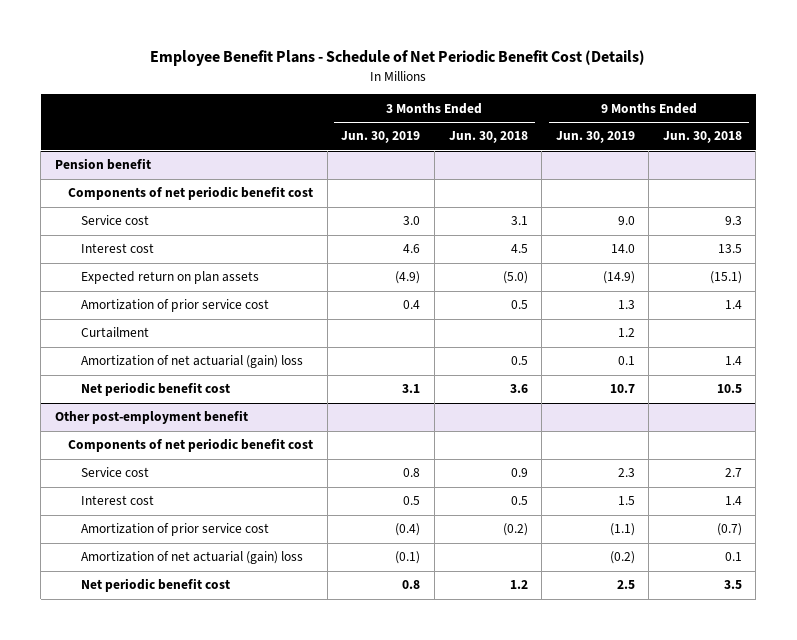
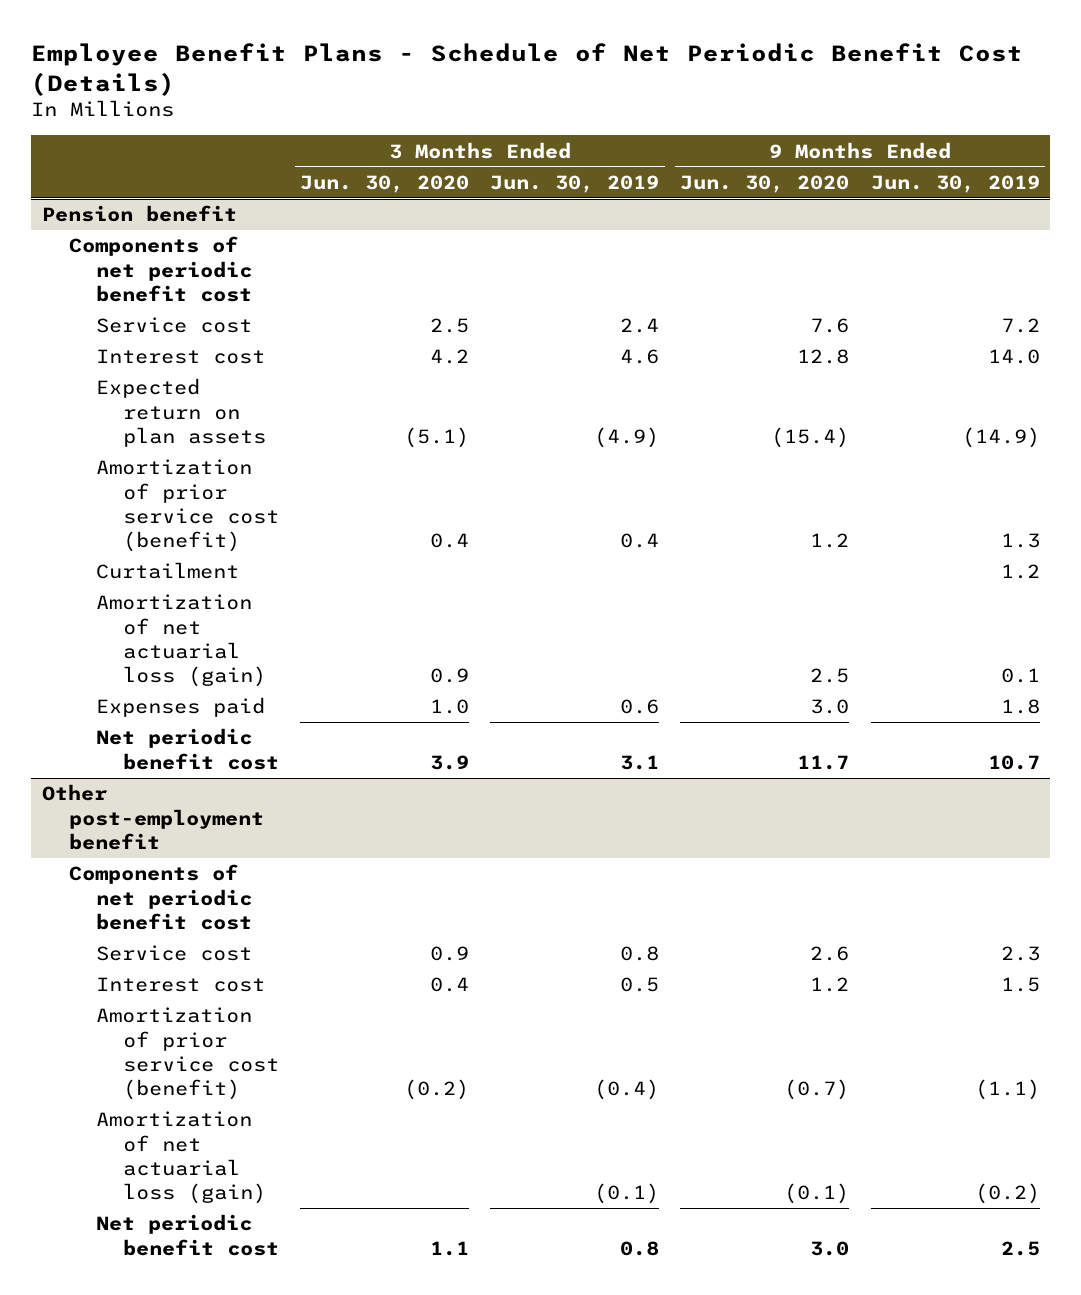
- | 3 Months Ended Jun. 30, 2019 | 3 Months Ended Jun. 30, 2018 | 9 Months Ended Jun. 30, 2019 | 9 Months Ended Jun. 30, 2018
+ | 3 Months Ended Jun. 30, 2020 | 3 Months Ended Jun. 30, 2019 | 9 Months Ended Jun. 30, 2020 | 9 Months Ended Jun. 30, 2019
@ Pension benefit
- Service cost | 3.0 | 3.1 | 9.0 | 9.3
+ Service cost | 2.5 | 2.4 | 7.6 | 7.2
- Amortization of prior service cost | 0.4 | 0.5 | 1.3 | 1.4
+ Amortization of prior service cost (benefit) | 0.4 | 0.4 | 1.2 | 1.3
- Amortization of net actuarial (gain) loss | | 0.5 | 0.1 | 1.4
+ Amortization of net actuarial loss (gain) | 0.9 | | 2.5 | 0.1
+ Expenses paid | 1.0 | 0.6 | 3.0 | 1.8
@ Other post-employment benefit
- Amortization of prior service cost | (0.4) | (0.2) | (1.1) | (0.7)
- Amortization of net actuarial (gain) loss | (0.1) | | (0.2) | 0.1
+ Amortization of prior service cost (benefit) | (0.2) | (0.4) | (0.7) | (1.1)
+ Amortization of net actuarial loss (gain) | | (0.1) | (0.1) | (0.2)

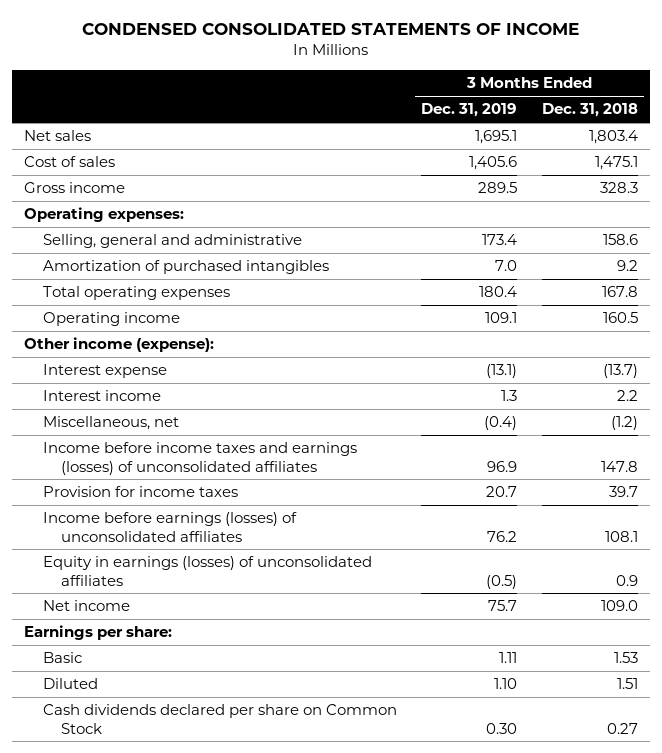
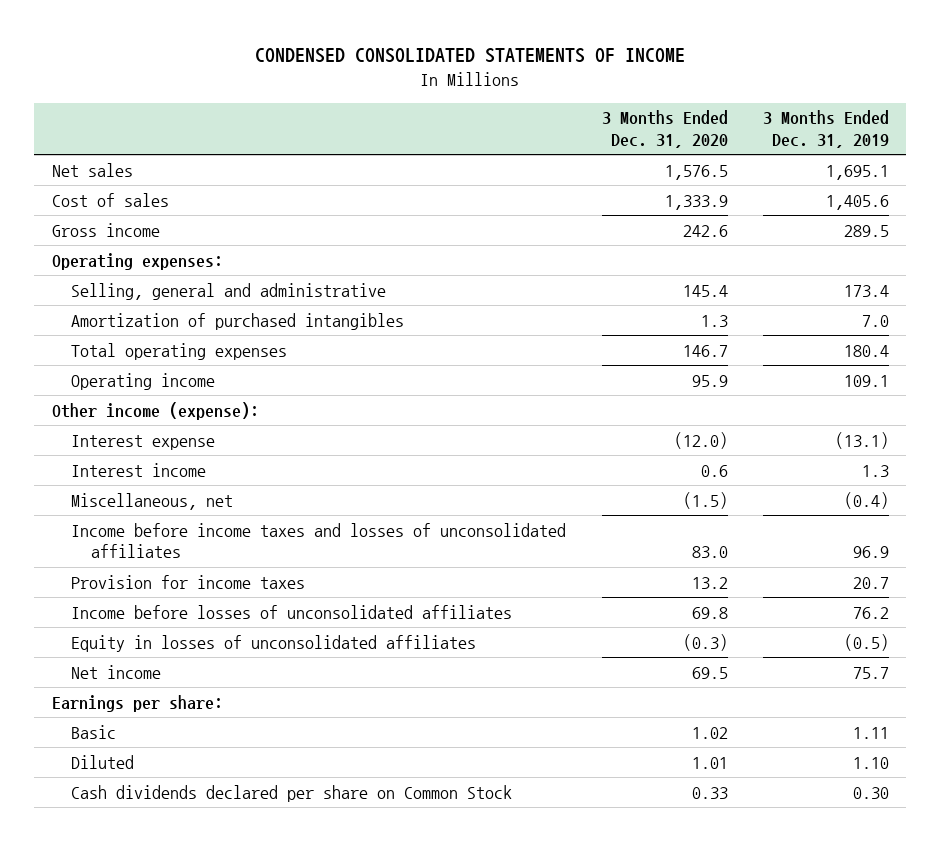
- | 3 Months Ended Dec. 31, 2019 | 3 Months Ended Dec. 31, 2018
+ | 3 Months Ended Dec. 31, 2020 | 3 Months Ended Dec. 31, 2019
- Income before income taxes and earnings (losses) of unconsolidated affiliates | 96.9 | 147.8
+ Income before income taxes and losses of unconsolidated affiliates | 83.0 | 96.9
- Income before earnings (losses) of unconsolidated affiliates | 76.2 | 108.1
- Equity in earnings (losses) of unconsolidated affiliates | (0.5) | 0.9
+ Income before losses of unconsolidated affiliates | 69.8 | 76.2
+ Equity in losses of unconsolidated affiliates | (0.3) | (0.5)

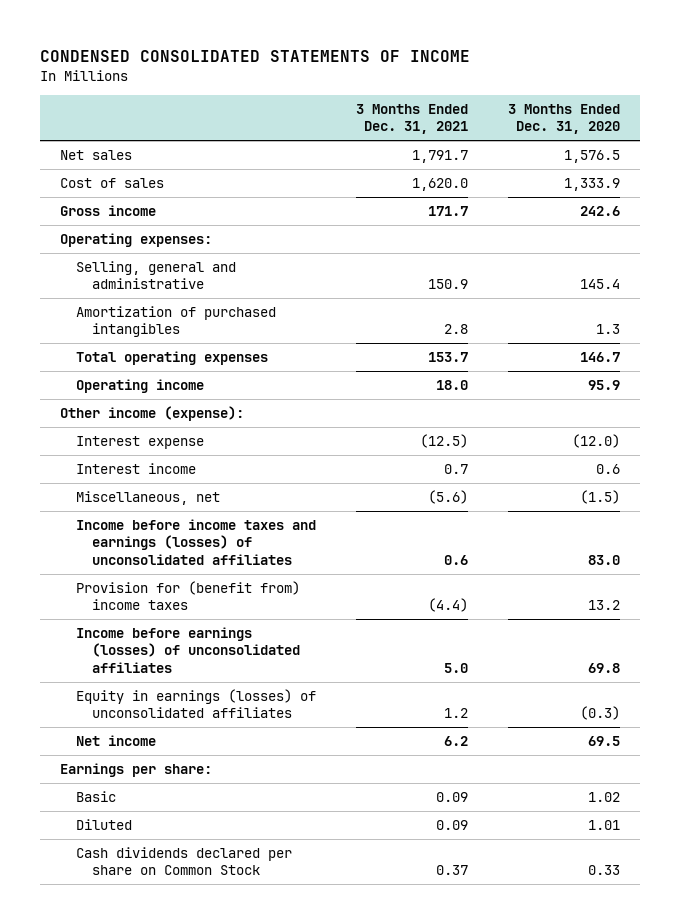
- | 3 Months Ended Dec. 31, 2020 | 3 Months Ended Dec. 31, 2019
+ | 3 Months Ended Dec. 31, 2021 | 3 Months Ended Dec. 31, 2020
- Income before income taxes and losses of unconsolidated affiliates | 83.0 | 96.9
- Provision for income taxes | 13.2 | 20.7
- Income before losses of unconsolidated affiliates | 69.8 | 76.2
- Equity in losses of unconsolidated affiliates | (0.3) | (0.5)
+ Income before income taxes and earnings (losses) of unconsolidated affiliates | 0.6 | 83.0
+ Provision for (benefit from) income taxes | (4.4) | 13.2
+ Income before earnings (losses) of unconsolidated affiliates | 5.0 | 69.8
+ Equity in earnings (losses) of unconsolidated affiliates | 1.2 | (0.3)

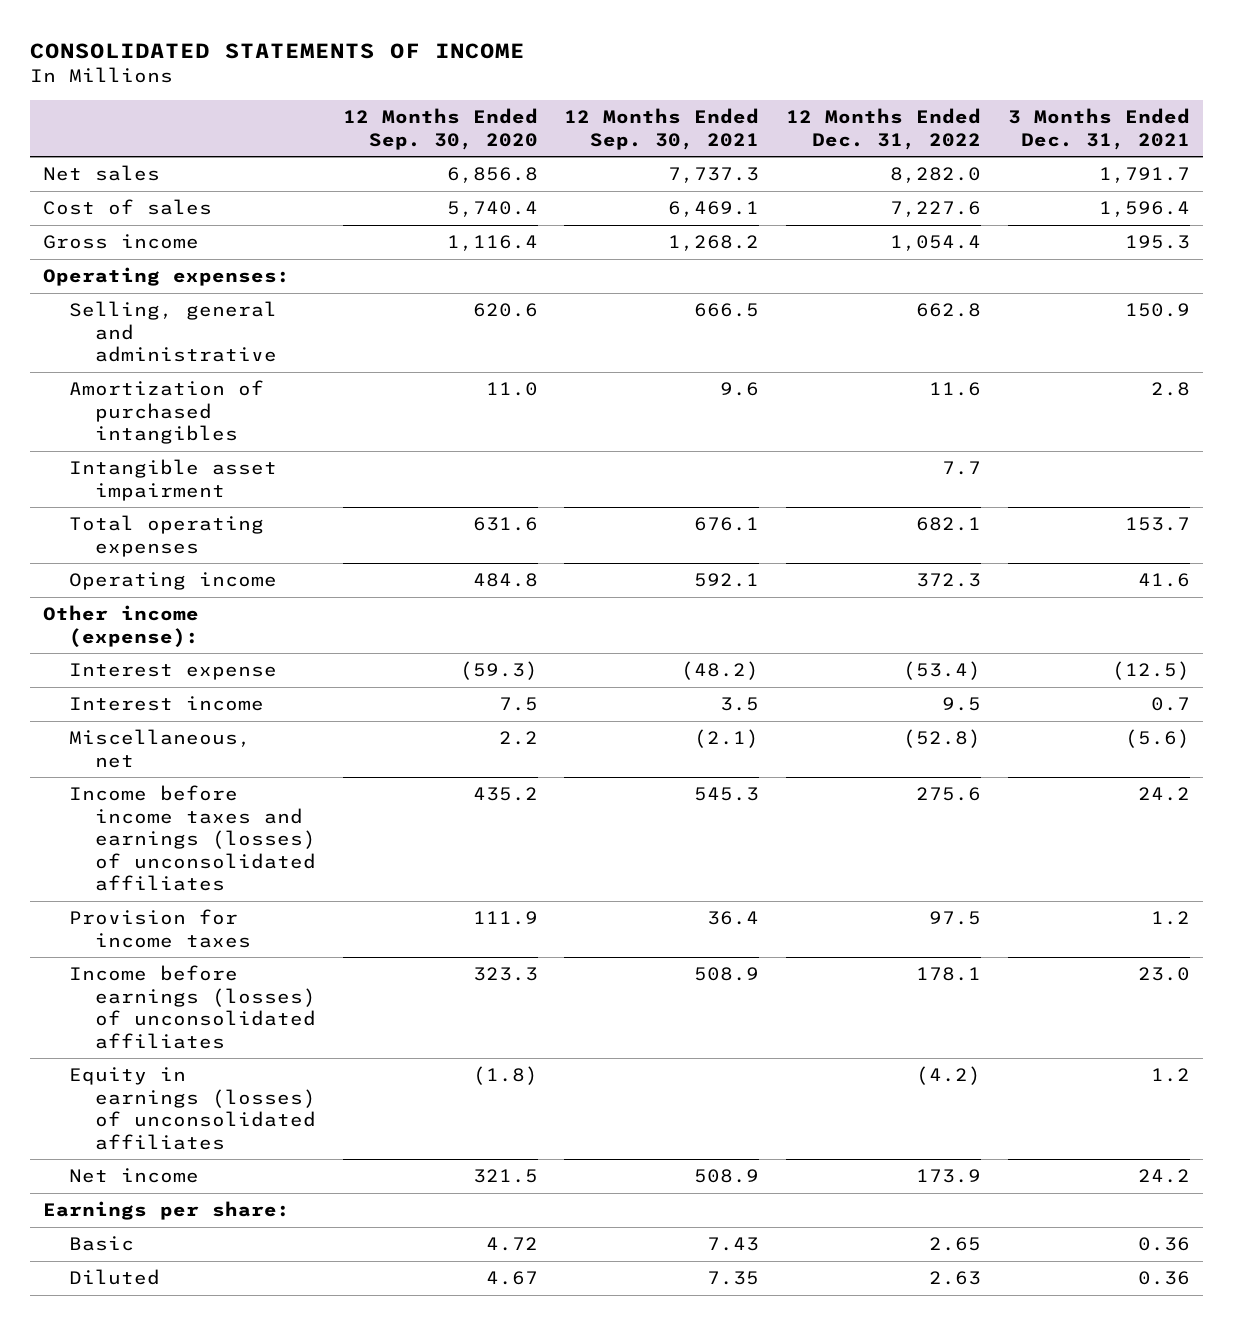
- CONDENSED CONSOLIDATED STATEMENTS OF INCOME
+ CONSOLIDATED STATEMENTS OF INCOME
- | 3 Months Ended Dec. 31, 2021 | 3 Months Ended Dec. 31, 2020
+ | 12 Months Ended Sep. 30, 2020 | 12 Months Ended Sep. 30, 2021 | 12 Months Ended Dec. 31, 2022 | 3 Months Ended Dec. 31, 2021
- Cost of sales | 1,620.0 | 1,333.9
- Gross income | 171.7 | 242.6
+ Cost of sales | 5,740.4 | 6,469.1 | 7,227.6 | 1,596.4
+ Gross income | 1,116.4 | 1,268.2 | 1,054.4 | 195.3
+ Intangible asset impairment | | | 7.7 |
- Operating income | 18.0 | 95.9
+ Operating income | 484.8 | 592.1 | 372.3 | 41.6
- Income before income taxes and earnings (losses) of unconsolidated affiliates | 0.6 | 83.0
- Provision for (benefit from) income taxes | (4.4) | 13.2
- Income before earnings (losses) of unconsolidated affiliates | 5.0 | 69.8
+ Income before income taxes and earnings (losses) of unconsolidated affiliates | 435.2 | 545.3 | 275.6 | 24.2
+ Provision for income taxes | 111.9 | 36.4 | 97.5 | 1.2
+ Income before earnings (losses) of unconsolidated affiliates | 323.3 | 508.9 | 178.1 | 23.0
- Net income | 6.2 | 69.5
+ Net income | 321.5 | 508.9 | 173.9 | 24.2
- Basic | 0.09 | 1.02
- Diluted | 0.09 | 1.01
- Cash dividends declared per share on Common Stock | 0.37 | 0.33
+ Basic | 4.72 | 7.43 | 2.65 | 0.36
+ Diluted | 4.67 | 7.35 | 2.63 | 0.36

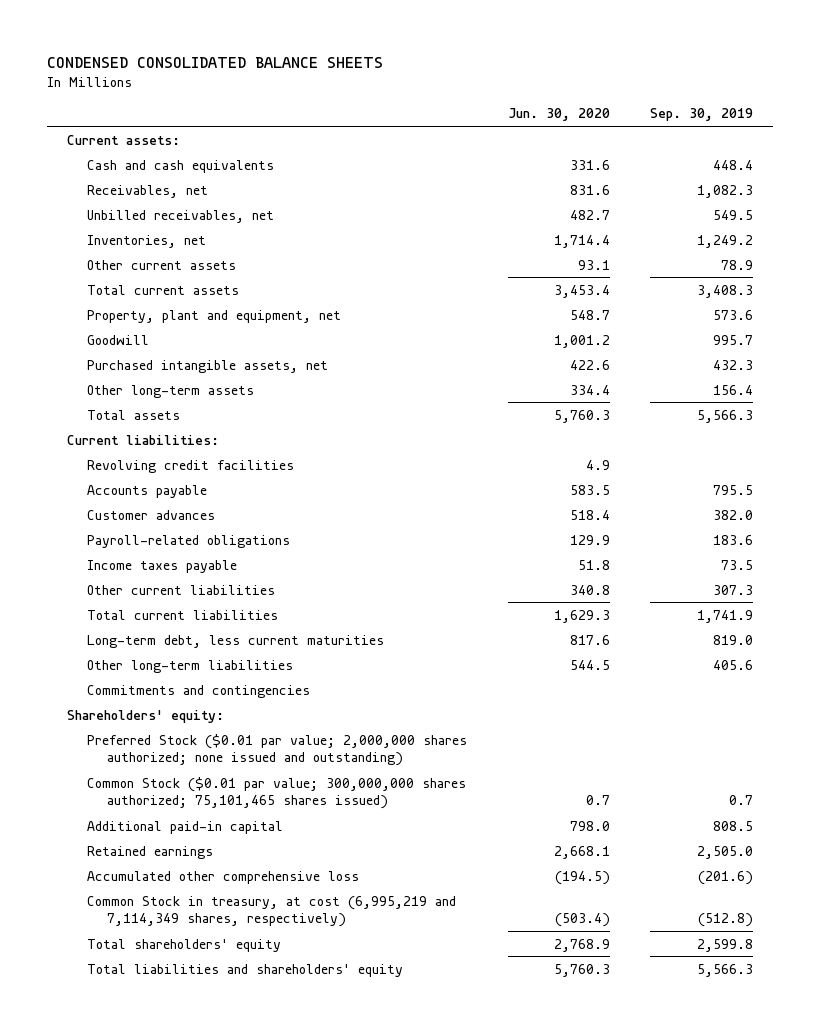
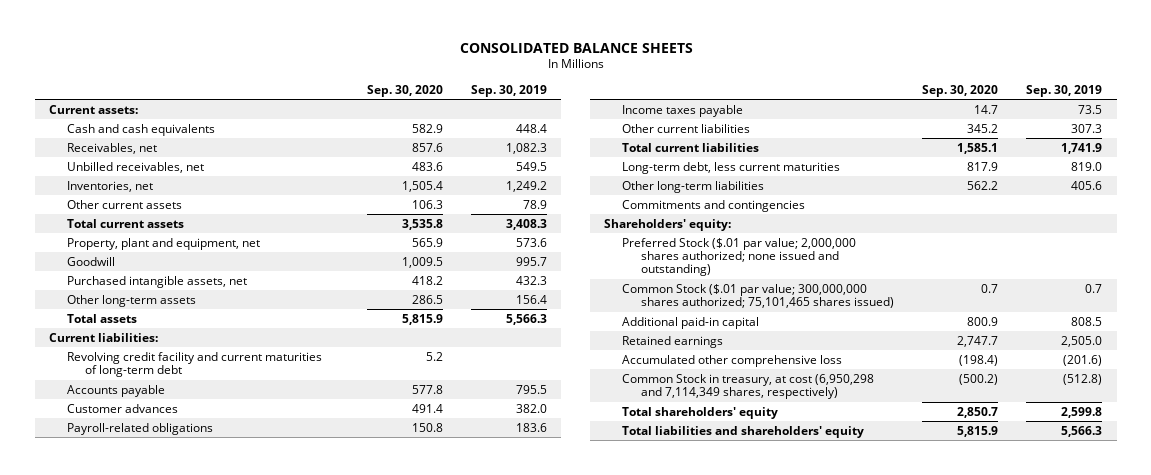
- CONDENSED CONSOLIDATED BALANCE SHEETS
+ CONSOLIDATED BALANCE SHEETS
- | Jun. 30, 2020 | Sep. 30, 2019
+ | Sep. 30, 2020 | Sep. 30, 2019
- Revolving credit facilities | 4.9 |
+ Revolving credit facility and current maturities of long-term debt | 5.2 |
- Preferred Stock ($0.01 par value; 2,000,000 shares authorized; none issued and outstanding)
- Common Stock ($0.01 par value; 300,000,000 shares authorized; 75,101,465 shares issued) | 0.7 | 0.7
+ Preferred Stock ($.01 par value; 2,000,000 shares authorized; none issued and outstanding)
+ Common Stock ($.01 par value; 300,000,000 shares authorized; 75,101,465 shares issued) | 0.7 | 0.7
- Common Stock in treasury, at cost (6,995,219 and 7,114,349 shares, respectively) | (503.4) | (512.8)
+ Common Stock in treasury, at cost (6,950,298 and 7,114,349 shares, respectively) | (500.2) | (512.8)

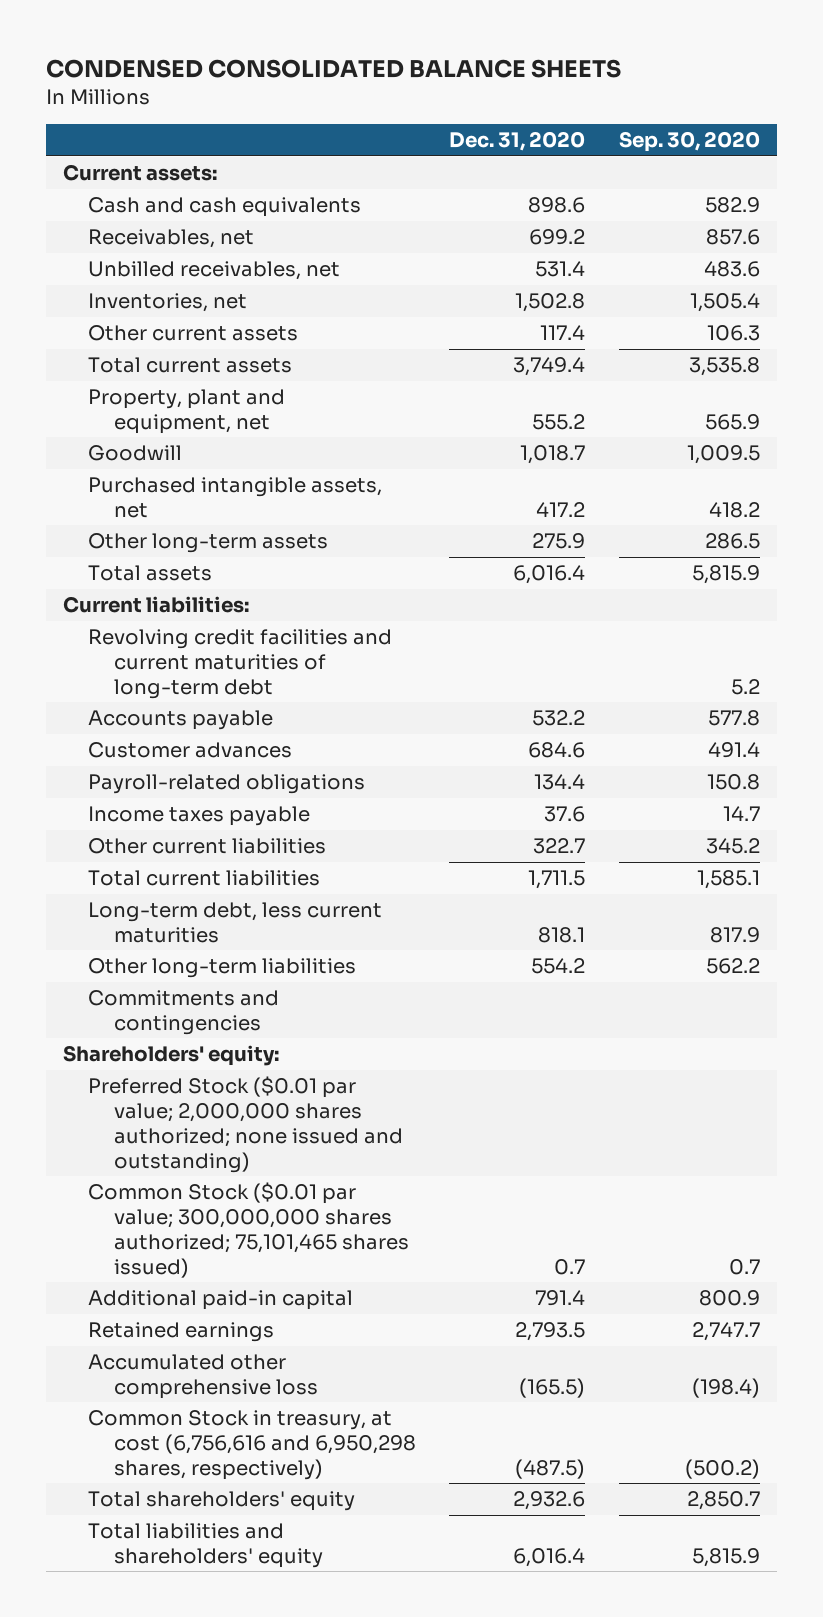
- CONSOLIDATED BALANCE SHEETS
+ CONDENSED CONSOLIDATED BALANCE SHEETS
- | Sep. 30, 2020 | Sep. 30, 2019
+ | Dec. 31, 2020 | Sep. 30, 2020
- Revolving credit facility and current maturities of long-term debt | 5.2 |
+ Revolving credit facilities and current maturities of long-term debt | | 5.2
- Preferred Stock ($.01 par value; 2,000,000 shares authorized; none issued and outstanding)
- Common Stock ($.01 par value; 300,000,000 shares authorized; 75,101,465 shares issued) | 0.7 | 0.7
+ Preferred Stock ($0.01 par value; 2,000,000 shares authorized; none issued and outstanding)
+ Common Stock ($0.01 par value; 300,000,000 shares authorized; 75,101,465 shares issued) | 0.7 | 0.7
- Common Stock in treasury, at cost (6,950,298 and 7,114,349 shares, respectively) | (500.2) | (512.8)
+ Common Stock in treasury, at cost (6,756,616 and 6,950,298 shares, respectively) | (487.5) | (500.2)

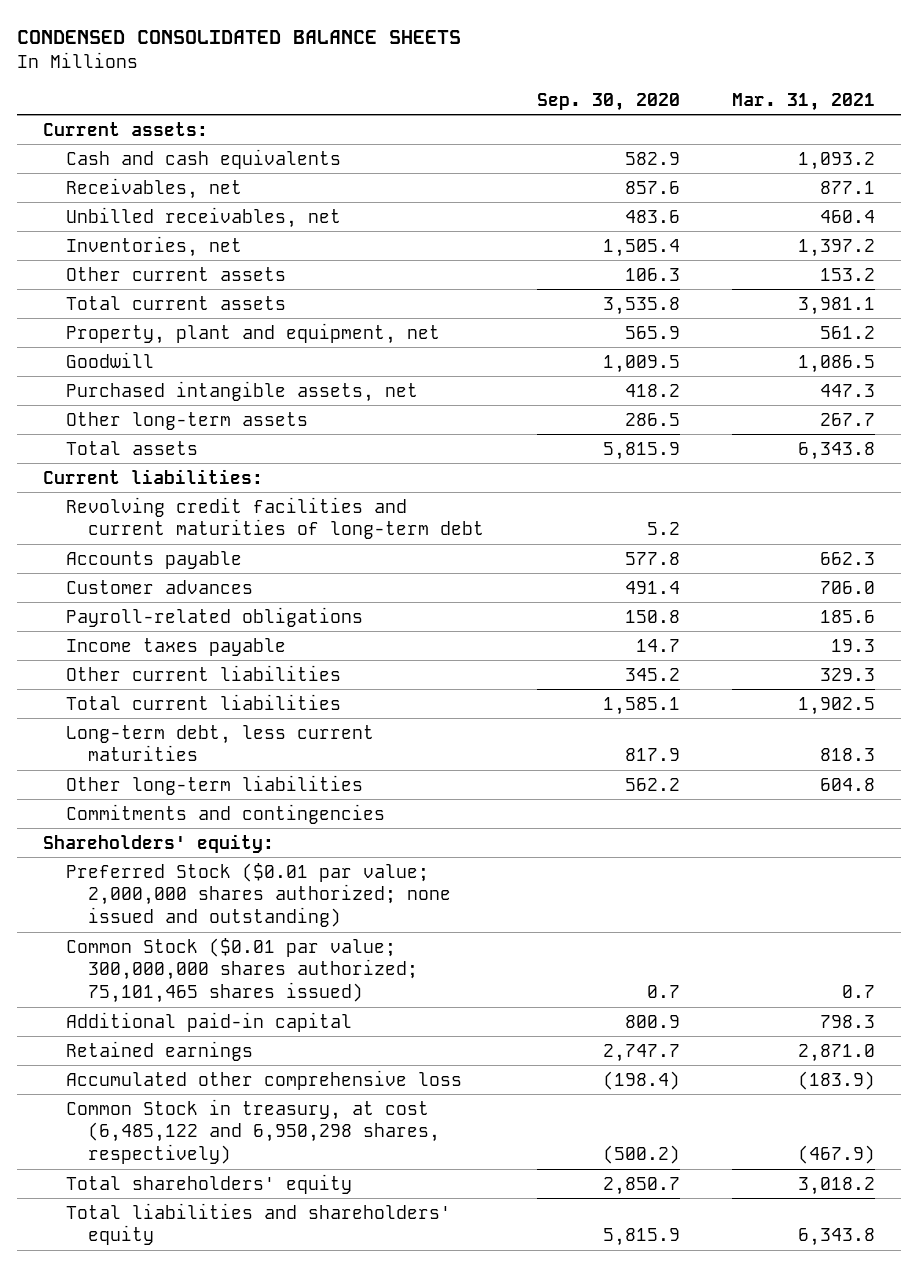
- | Dec. 31, 2020 | Sep. 30, 2020
+ | Sep. 30, 2020 | Mar. 31, 2021
- Common Stock in treasury, at cost (6,756,616 and 6,950,298 shares, respectively) | (487.5) | (500.2)
+ Common Stock in treasury, at cost (6,485,122 and 6,950,298 shares, respectively) | (500.2) | (467.9)

